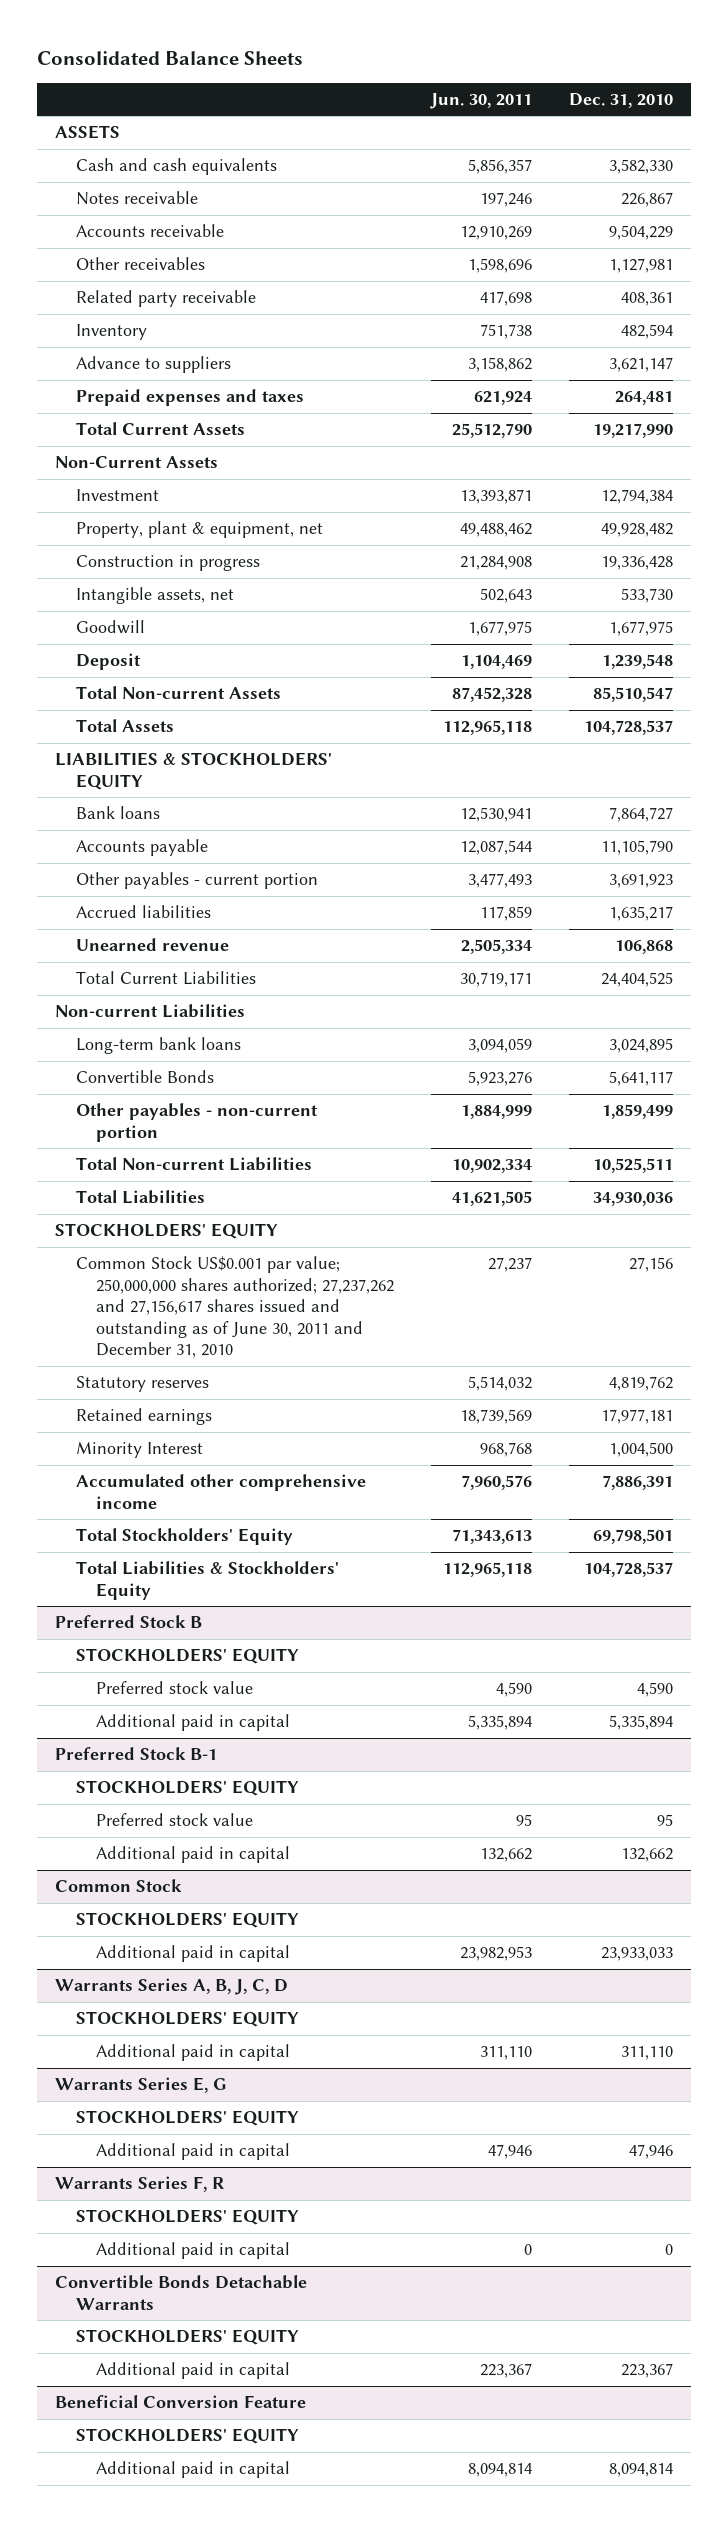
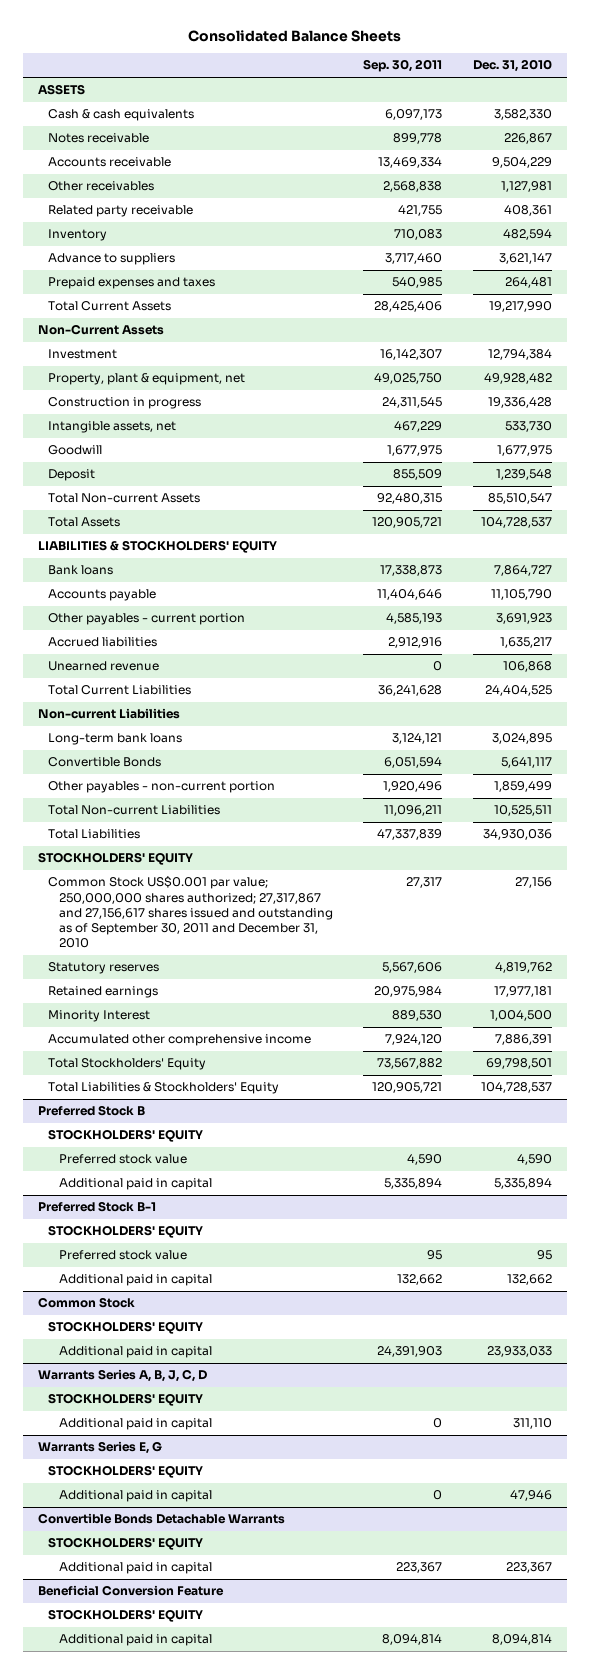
- | Jun. 30, 2011 | Dec. 31, 2010
+ | Sep. 30, 2011 | Dec. 31, 2010
- Cash and cash equivalents | 5,856,357 | 3,582,330
+ Cash & cash equivalents | 6,097,173 | 3,582,330
- Common Stock US$0.001 par value; 250,000,000 shares authorized; 27,237,262 and 27,156,617 shares issued and outstanding as of June 30, 2011 and December 31, 2010 | 27,237 | 27,156
+ Common Stock US$0.001 par value; 250,000,000 shares authorized; 27,317,867 and 27,156,617 shares issued and outstanding as of September 30, 2011 and December 31, 2010 | 27,317 | 27,156
- Warrants Series F, R
- STOCKHOLDERS' EQUITY
- Additional paid in capital | 0 | 0

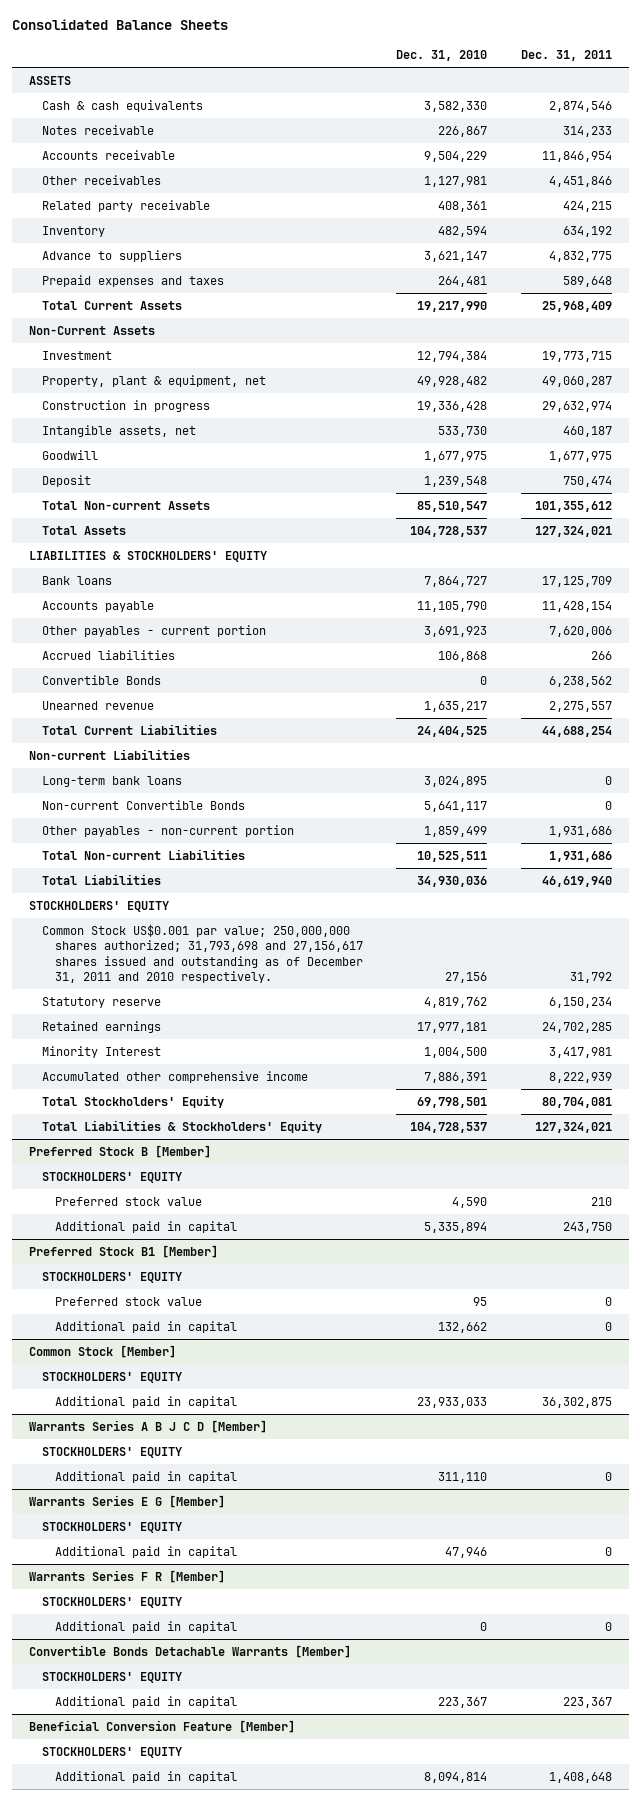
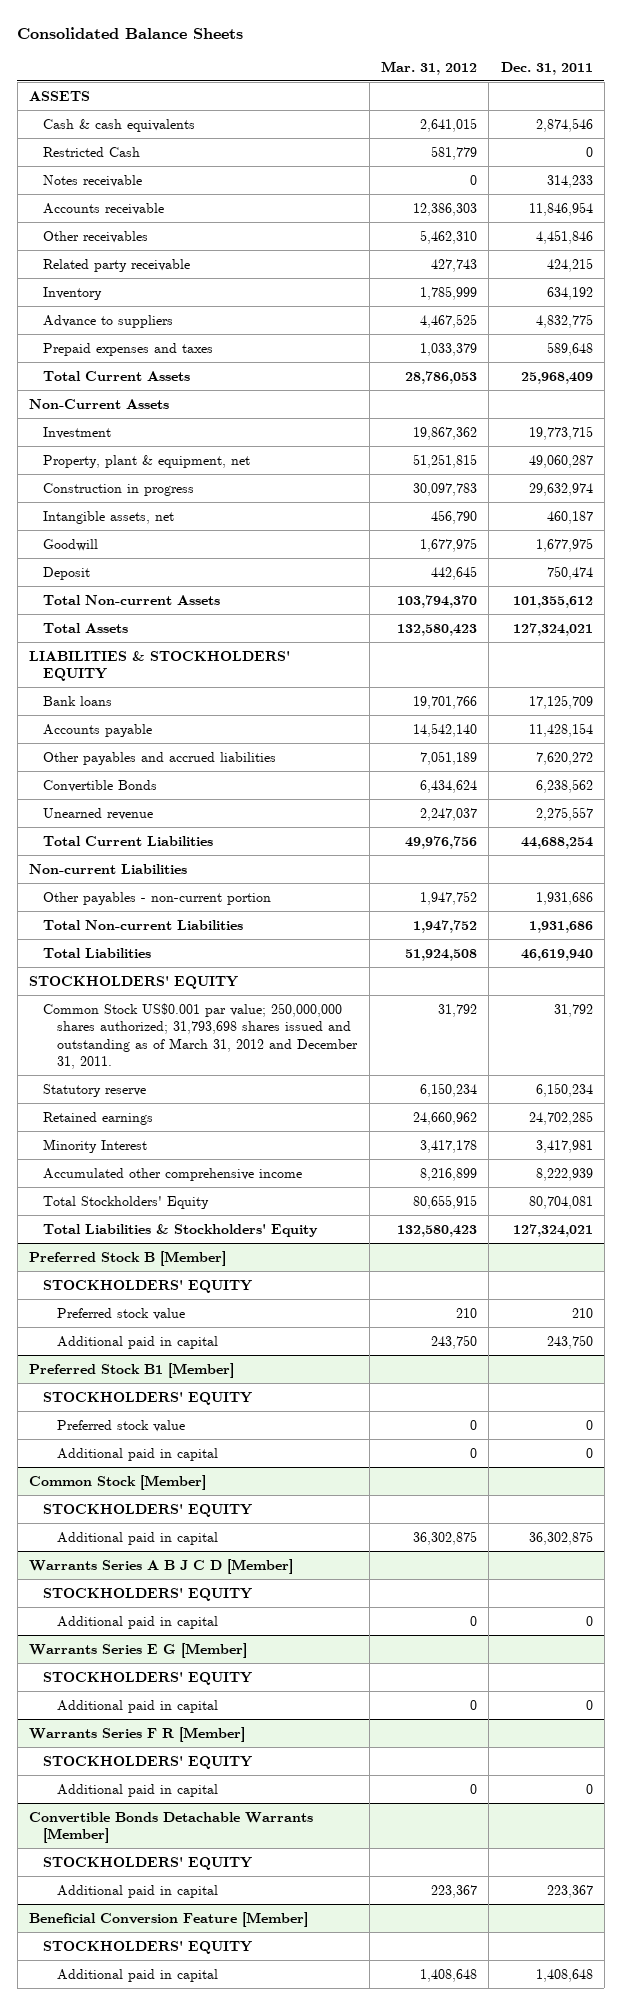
- | Dec. 31, 2010 | Dec. 31, 2011
+ | Mar. 31, 2012 | Dec. 31, 2011
+ Restricted Cash | 581,779 | 0
- Other payables - current portion | 3,691,923 | 7,620,006
- Accrued liabilities | 106,868 | 266
+ Other payables and accrued liabilities | 7,051,189 | 7,620,272
- Long-term bank loans | 3,024,895 | 0
- Non-current Convertible Bonds | 5,641,117 | 0
- Common Stock US$0.001 par value; 250,000,000 shares authorized; 31,793,698 and 27,156,617 shares issued and outstanding as of December 31, 2011 and 2010 respectively. | 27,156 | 31,792
+ Common Stock US$0.001 par value; 250,000,000 shares authorized; 31,793,698 shares issued and outstanding as of March 31, 2012 and December 31, 2011. | 31,792 | 31,792

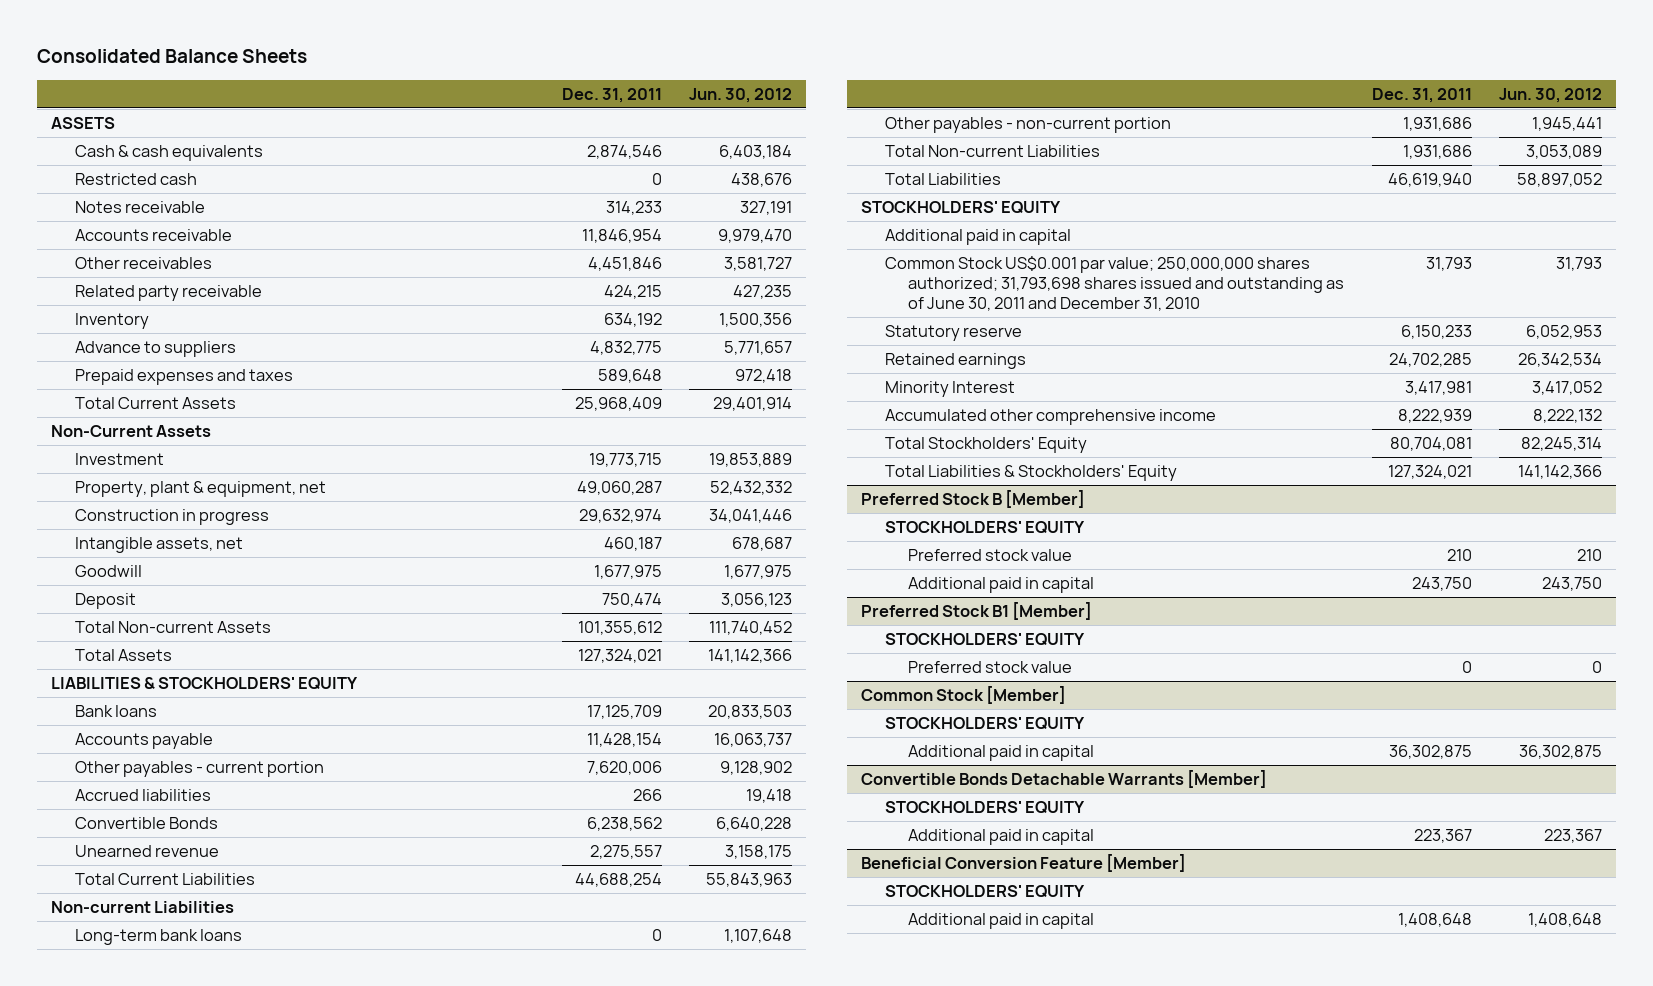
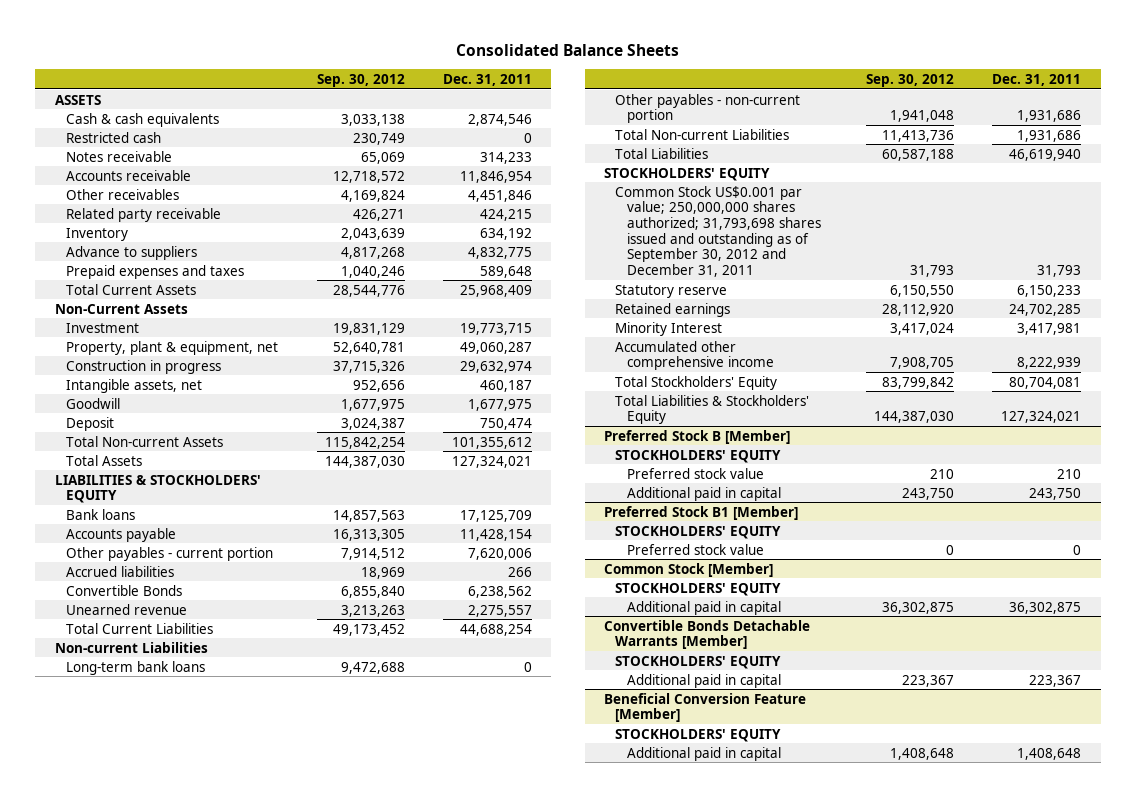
- | Dec. 31, 2011 | Jun. 30, 2012
+ | Sep. 30, 2012 | Dec. 31, 2011
- Additional paid in capital
- Common Stock US$0.001 par value; 250,000,000 shares authorized; 31,793,698 shares issued and outstanding as of June 30, 2011 and December 31, 2010 | 31,793 | 31,793
+ Common Stock US$0.001 par value; 250,000,000 shares authorized; 31,793,698 shares issued and outstanding as of September 30, 2012 and December 31, 2011 | 31,793 | 31,793

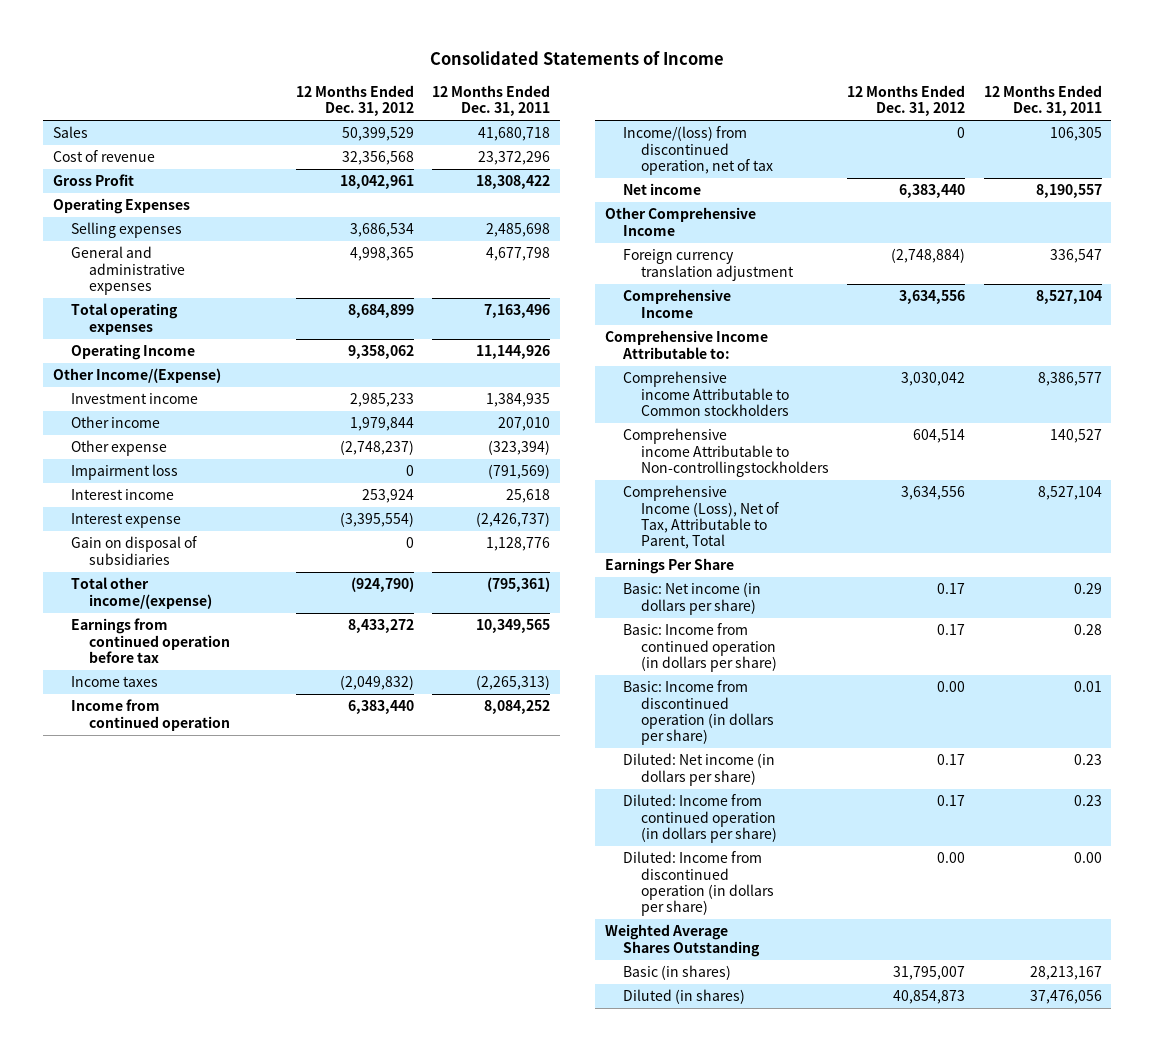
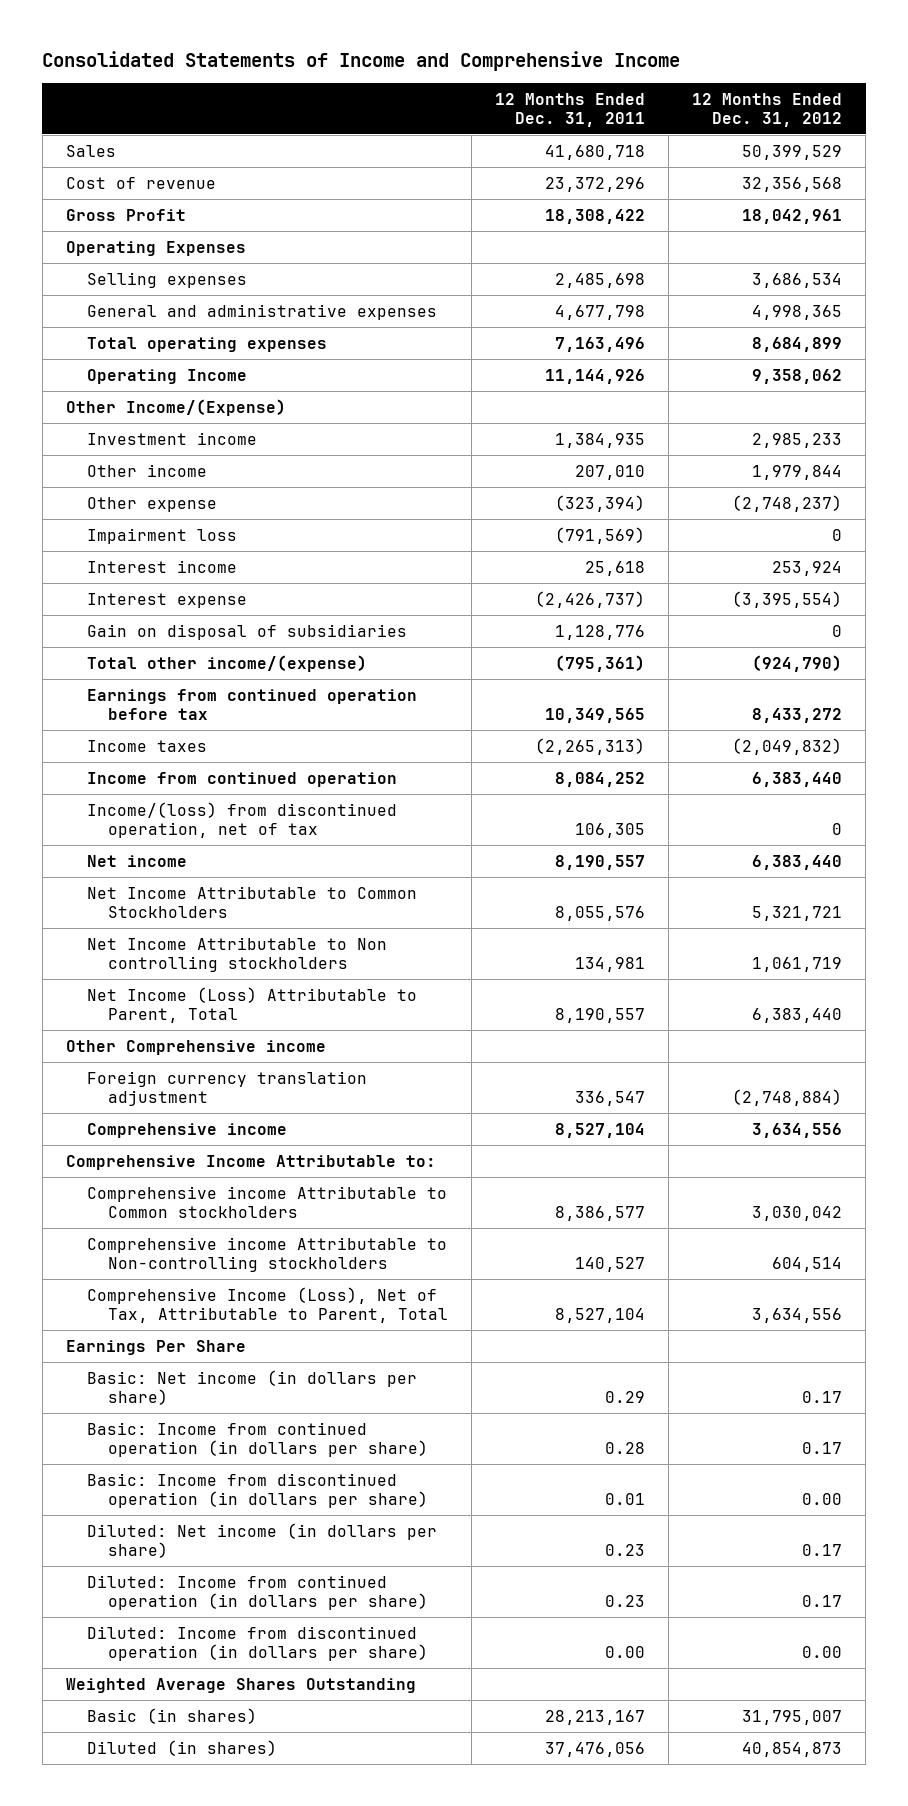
- Consolidated Statements of Income
+ Consolidated Statements of Income and Comprehensive Income
- | 12 Months Ended Dec. 31, 2012 | 12 Months Ended Dec. 31, 2011
+ | 12 Months Ended Dec. 31, 2011 | 12 Months Ended Dec. 31, 2012
- Other Comprehensive Income
+ Net Income Attributable to Common Stockholders | 8,055,576 | 5,321,721
+ Net Income Attributable to Non controlling stockholders | 134,981 | 1,061,719
+ Net Income (Loss) Attributable to Parent, Total | 8,190,557 | 6,383,440
+ Other Comprehensive income
- Comprehensive Income | 3,634,556 | 8,527,104
+ Comprehensive income | 8,527,104 | 3,634,556
- Comprehensive income Attributable to Non-controllingstockholders | 604,514 | 140,527
+ Comprehensive income Attributable to Non-controlling stockholders | 140,527 | 604,514

